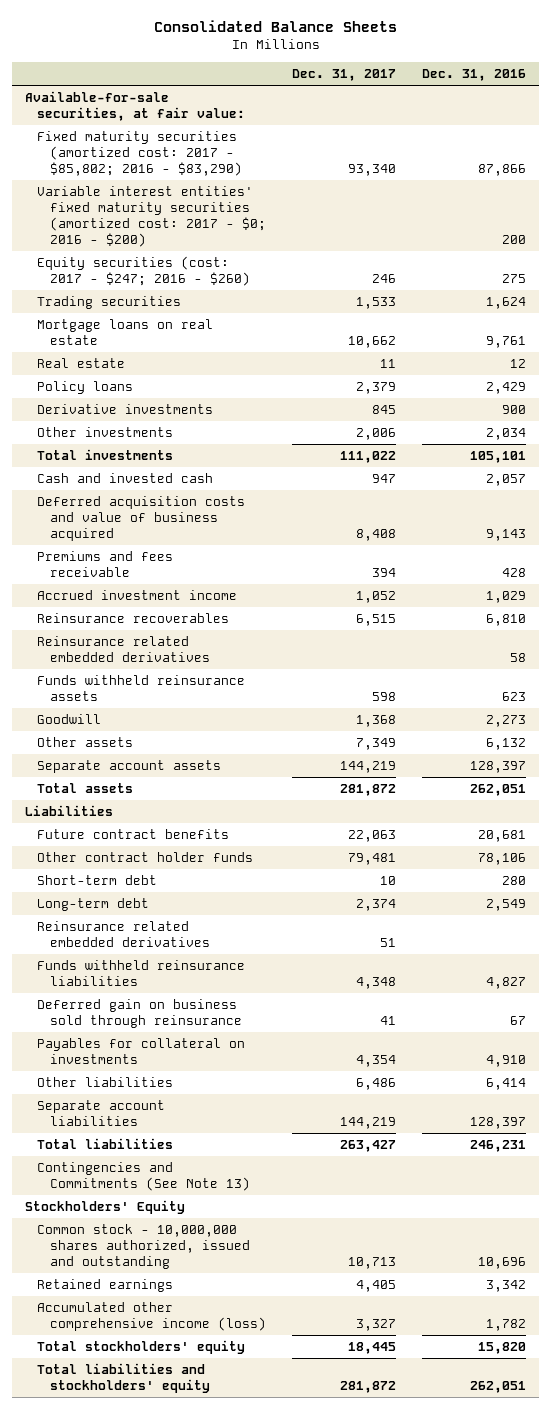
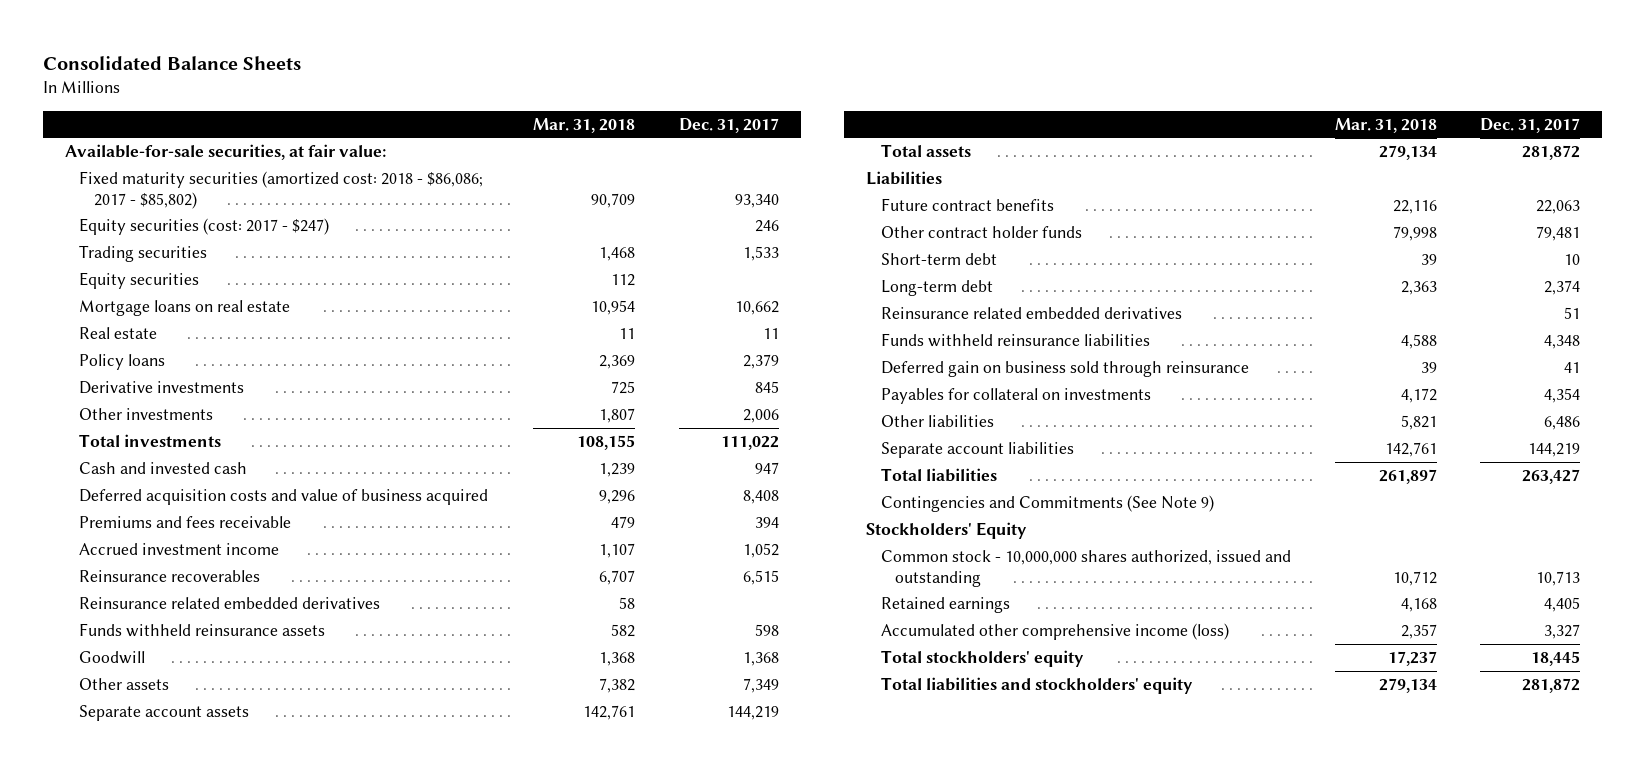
- | Dec. 31, 2017 | Dec. 31, 2016
+ | Mar. 31, 2018 | Dec. 31, 2017
- Fixed maturity securities (amortized cost: 2017 - $85,802; 2016 - $83,290) | 93,340 | 87,866
- Variable interest entities' fixed maturity securities (amortized cost: 2017 - $0; 2016 - $200) | | 200
- Equity securities (cost: 2017 - $247; 2016 - $260) | 246 | 275
+ Fixed maturity securities (amortized cost: 2018 - $86,086; 2017 - $85,802) | 90,709 | 93,340
+ Equity securities (cost: 2017 - $247) | | 246
+ Equity securities | 112 |
- Contingencies and Commitments (See Note 13)
+ Contingencies and Commitments (See Note 9)

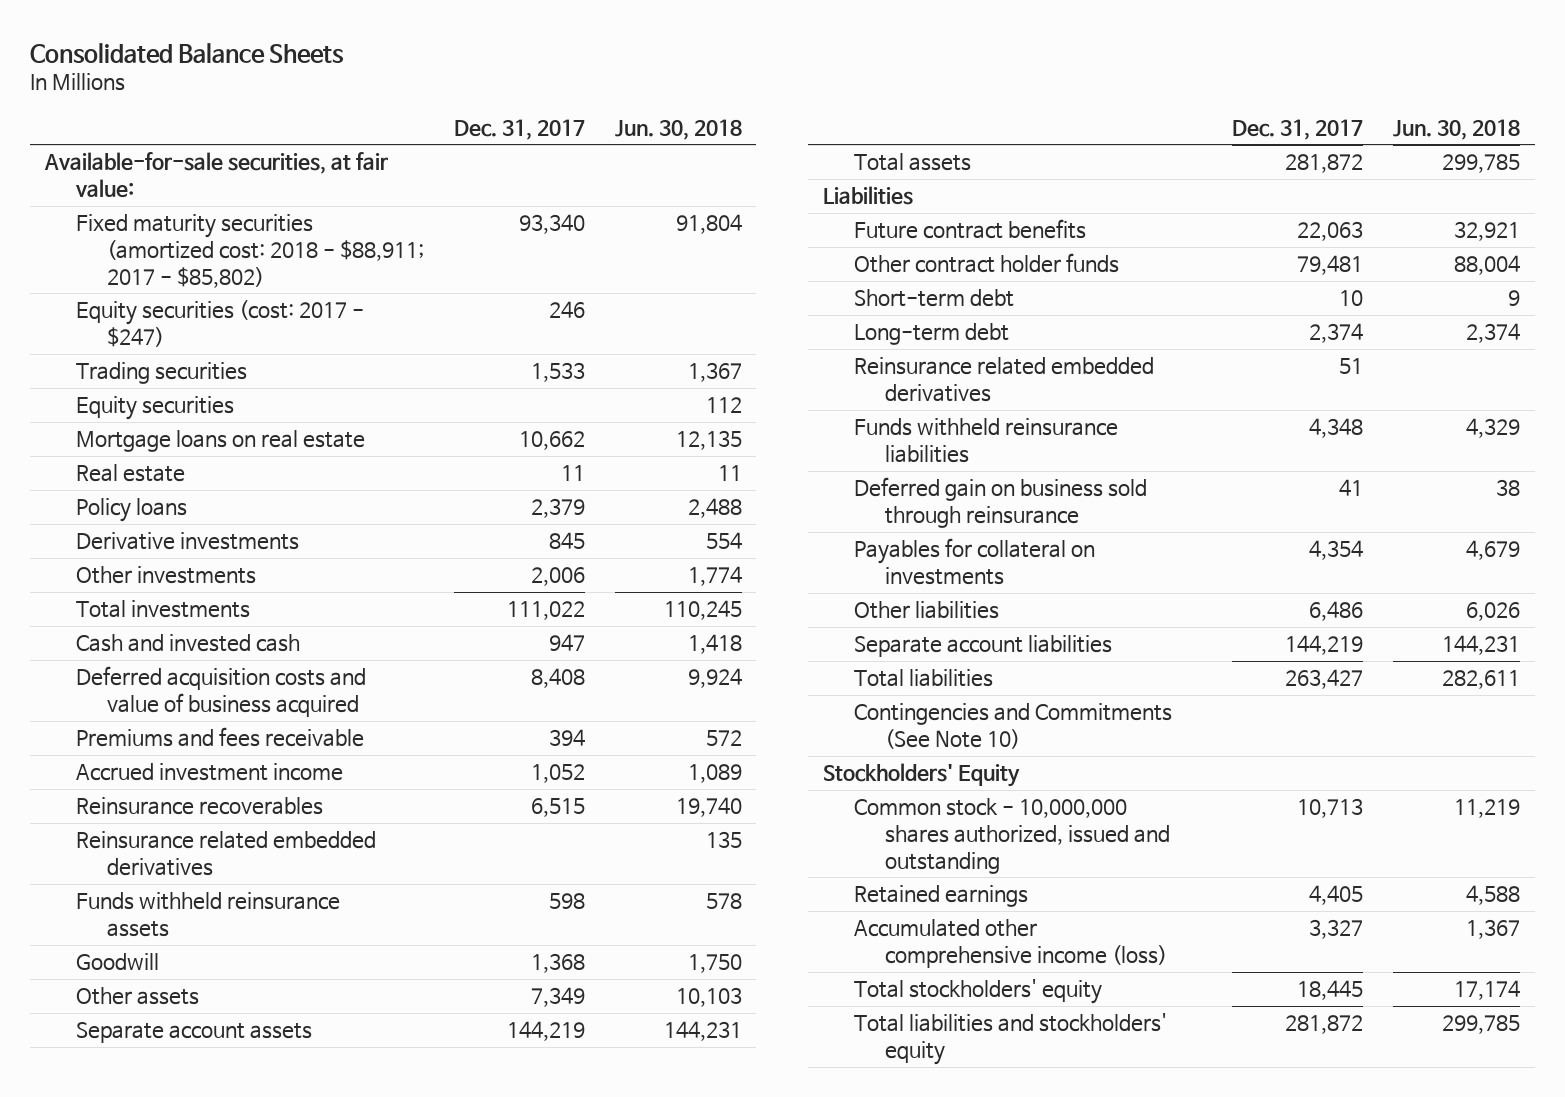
- | Mar. 31, 2018 | Dec. 31, 2017
+ | Dec. 31, 2017 | Jun. 30, 2018
- Fixed maturity securities (amortized cost: 2018 - $86,086; 2017 - $85,802) | 90,709 | 93,340
+ Fixed maturity securities (amortized cost: 2018 - $88,911; 2017 - $85,802) | 93,340 | 91,804
- Contingencies and Commitments (See Note 9)
+ Contingencies and Commitments (See Note 10)

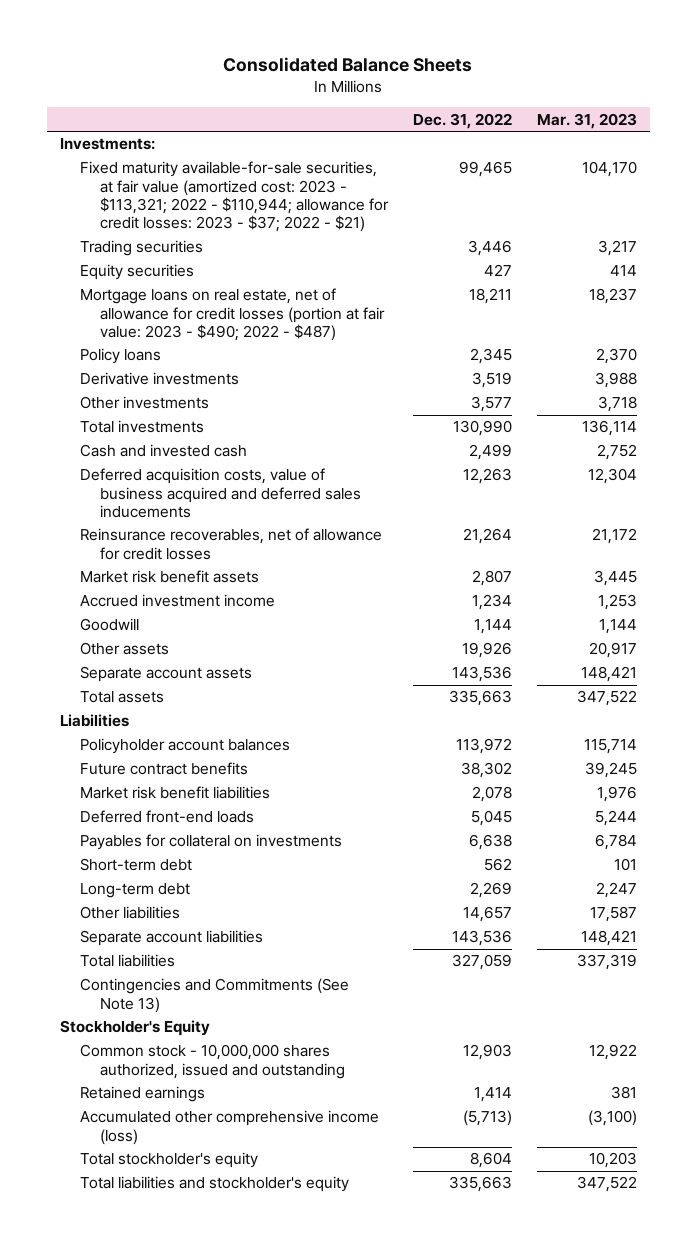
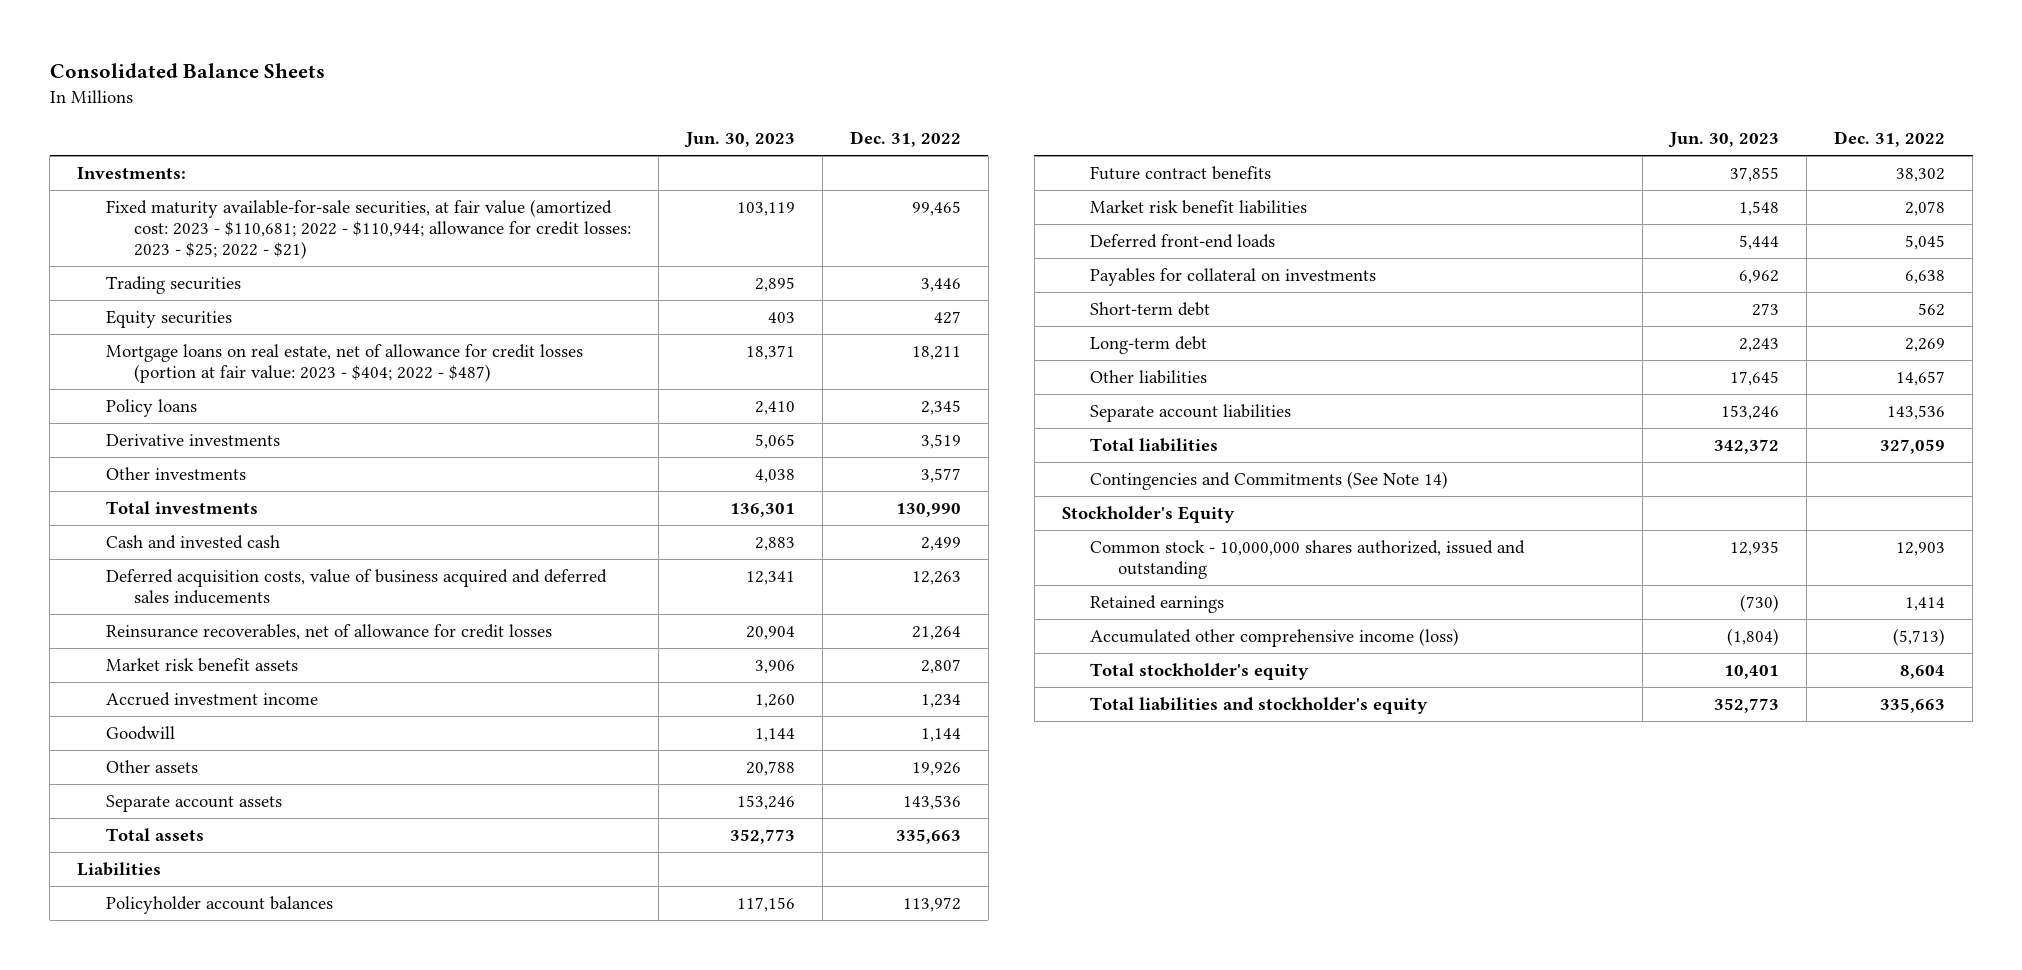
- | Dec. 31, 2022 | Mar. 31, 2023
+ | Jun. 30, 2023 | Dec. 31, 2022
- Fixed maturity available-for-sale securities, at fair value (amortized cost: 2023 - $113,321; 2022 - $110,944; allowance for credit losses: 2023 - $37; 2022 - $21) | 99,465 | 104,170
+ Fixed maturity available-for-sale securities, at fair value (amortized cost: 2023 - $110,681; 2022 - $110,944; allowance for credit losses: 2023 - $25; 2022 - $21) | 103,119 | 99,465
- Mortgage loans on real estate, net of allowance for credit losses (portion at fair value: 2023 - $490; 2022 - $487) | 18,211 | 18,237
+ Mortgage loans on real estate, net of allowance for credit losses (portion at fair value: 2023 - $404; 2022 - $487) | 18,371 | 18,211
- Contingencies and Commitments (See Note 13)
+ Contingencies and Commitments (See Note 14)

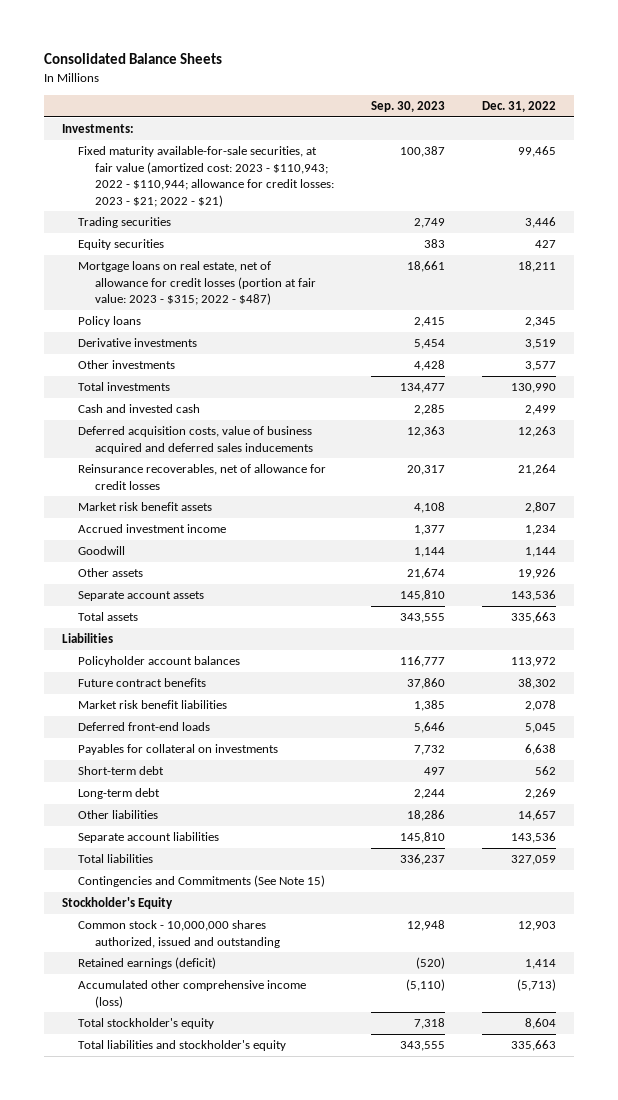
- | Jun. 30, 2023 | Dec. 31, 2022
+ | Sep. 30, 2023 | Dec. 31, 2022
- Fixed maturity available-for-sale securities, at fair value (amortized cost: 2023 - $110,681; 2022 - $110,944; allowance for credit losses: 2023 - $25; 2022 - $21) | 103,119 | 99,465
+ Fixed maturity available-for-sale securities, at fair value (amortized cost: 2023 - $110,943; 2022 - $110,944; allowance for credit losses: 2023 - $21; 2022 - $21) | 100,387 | 99,465
- Mortgage loans on real estate, net of allowance for credit losses (portion at fair value: 2023 - $404; 2022 - $487) | 18,371 | 18,211
+ Mortgage loans on real estate, net of allowance for credit losses (portion at fair value: 2023 - $315; 2022 - $487) | 18,661 | 18,211
- Contingencies and Commitments (See Note 14)
+ Contingencies and Commitments (See Note 15)
- Retained earnings | (730) | 1,414
+ Retained earnings (deficit) | (520) | 1,414

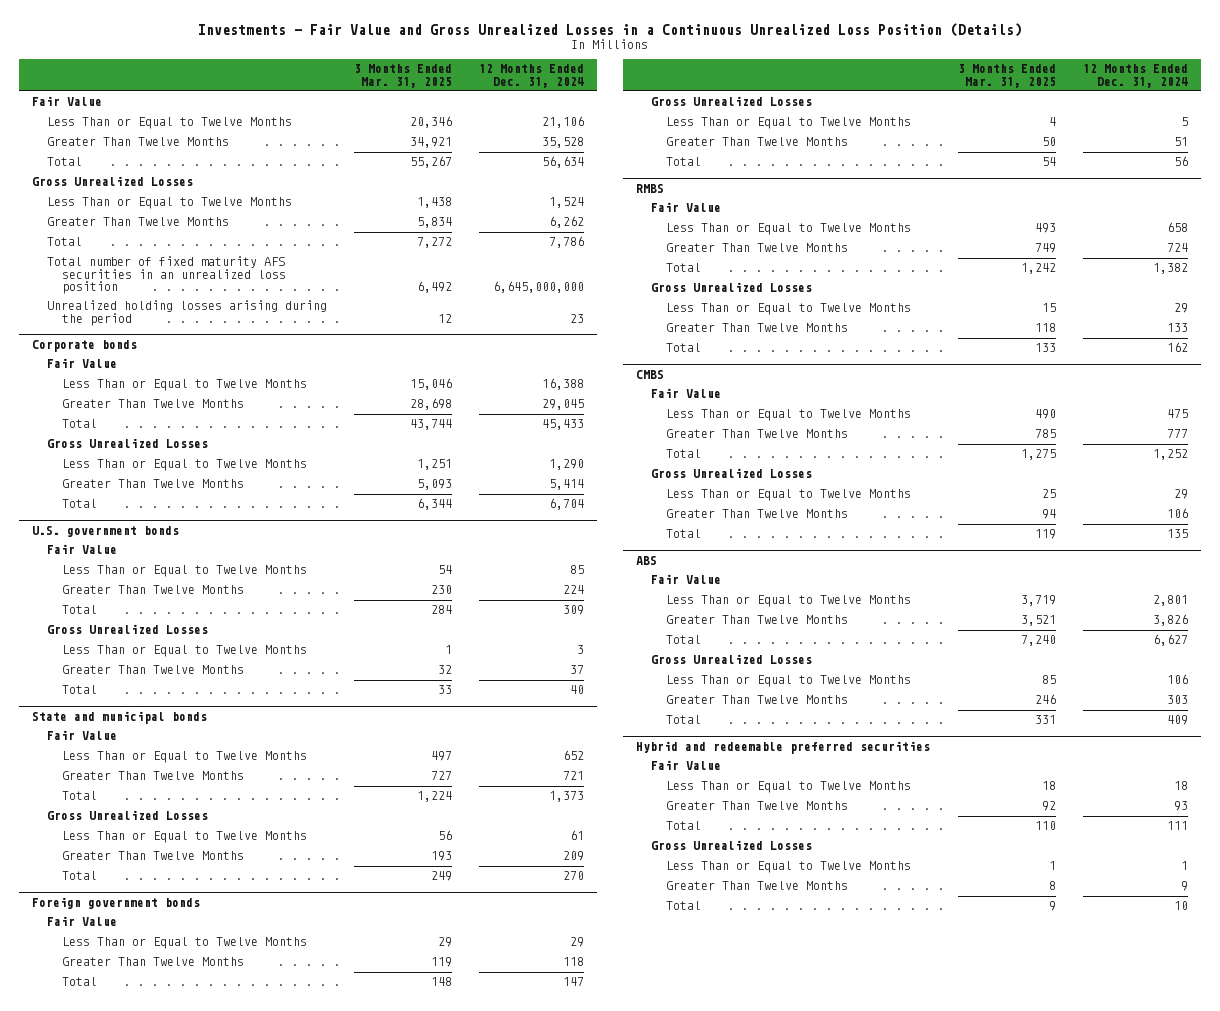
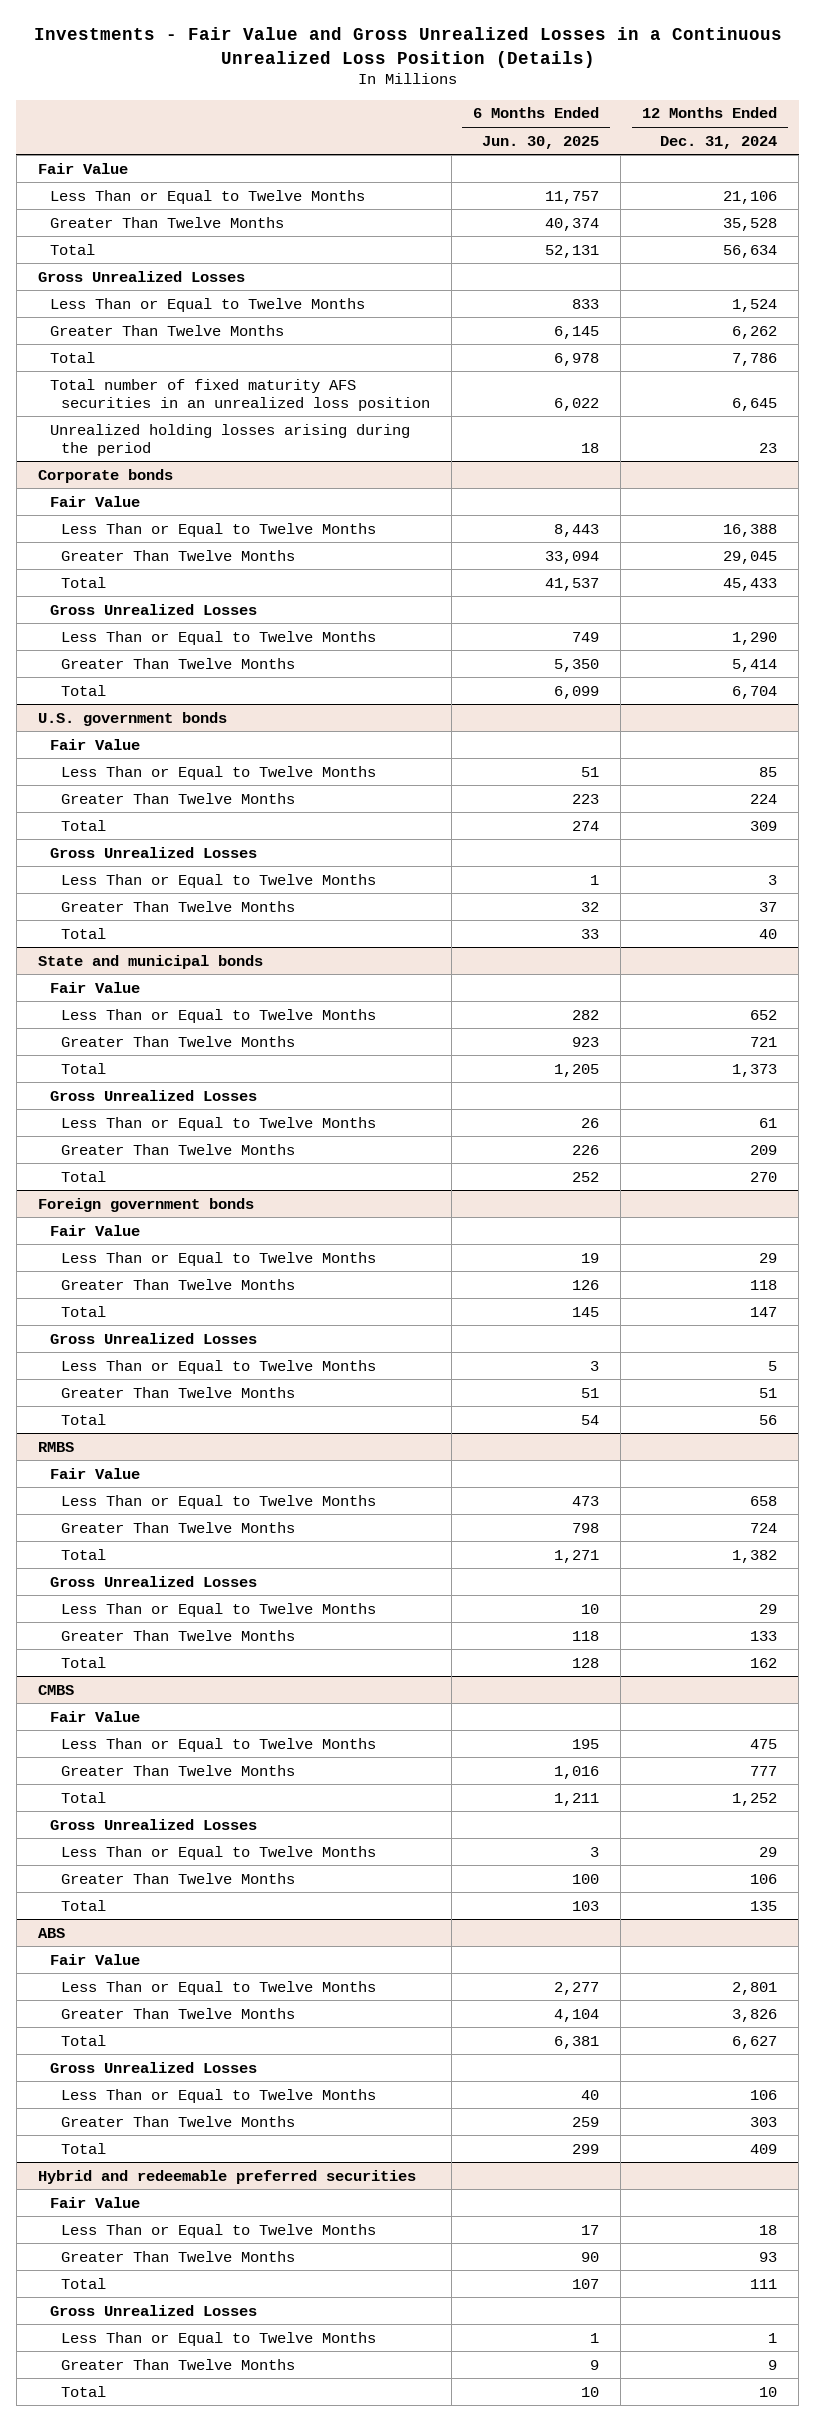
- | 3 Months Ended Mar. 31, 2025 | 12 Months Ended Dec. 31, 2024
+ | 6 Months Ended Jun. 30, 2025 | 12 Months Ended Dec. 31, 2024
- Total number of fixed maturity AFS securities in an unrealized loss position | 6,492 | 6,645,000,000
+ Total number of fixed maturity AFS securities in an unrealized loss position | 6,022 | 6,645

